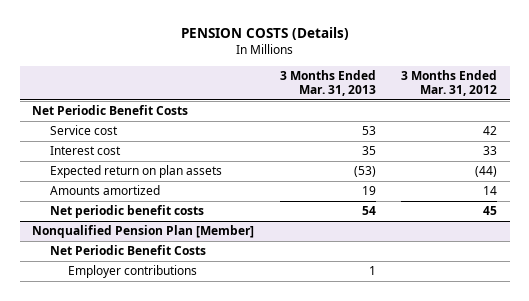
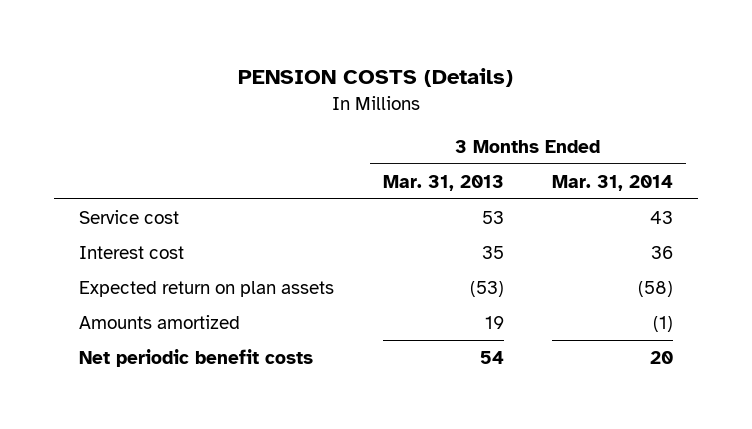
- | 3 Months Ended Mar. 31, 2013 | 3 Months Ended Mar. 31, 2012
+ | 3 Months Ended Mar. 31, 2013 | 3 Months Ended Mar. 31, 2014
- Net Periodic Benefit Costs
- Nonqualified Pension Plan [Member]
- Net Periodic Benefit Costs
- Employer contributions | 1 |

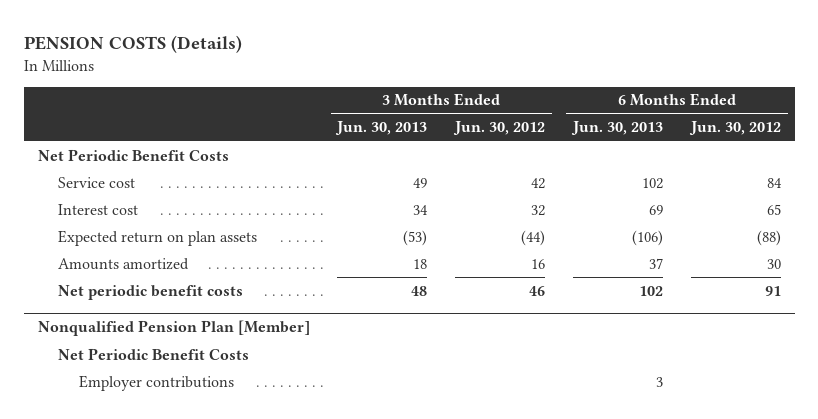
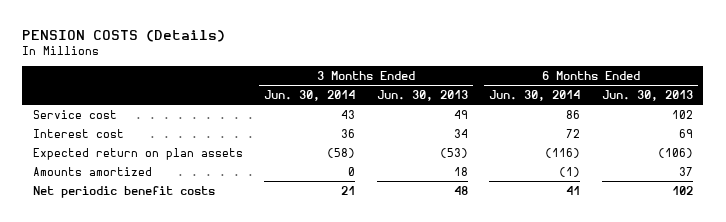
- | 3 Months Ended Jun. 30, 2013 | 3 Months Ended Jun. 30, 2012 | 6 Months Ended Jun. 30, 2013 | 6 Months Ended Jun. 30, 2012
+ | 3 Months Ended Jun. 30, 2014 | 3 Months Ended Jun. 30, 2013 | 6 Months Ended Jun. 30, 2014 | 6 Months Ended Jun. 30, 2013
- Net Periodic Benefit Costs
- Nonqualified Pension Plan [Member]
- Net Periodic Benefit Costs
- Employer contributions | | | 3 |

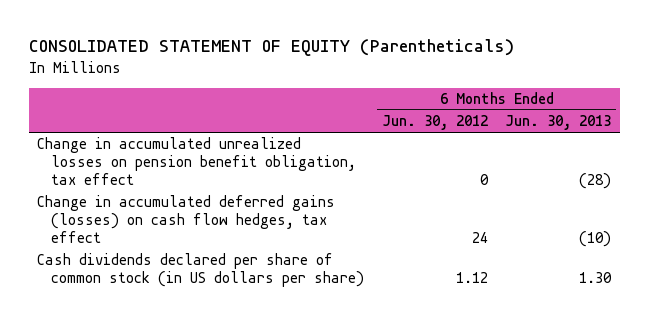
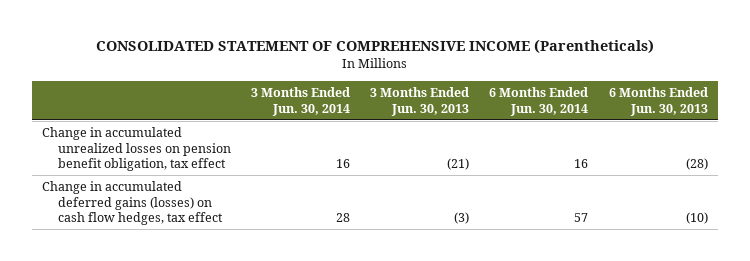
- CONSOLIDATED STATEMENT OF EQUITY (Parentheticals)
+ CONSOLIDATED STATEMENT OF COMPREHENSIVE INCOME (Parentheticals)
- | 6 Months Ended Jun. 30, 2012 | 6 Months Ended Jun. 30, 2013
+ | 3 Months Ended Jun. 30, 2014 | 3 Months Ended Jun. 30, 2013 | 6 Months Ended Jun. 30, 2014 | 6 Months Ended Jun. 30, 2013
- Cash dividends declared per share of common stock (in US dollars per share) | 1.12 | 1.30

